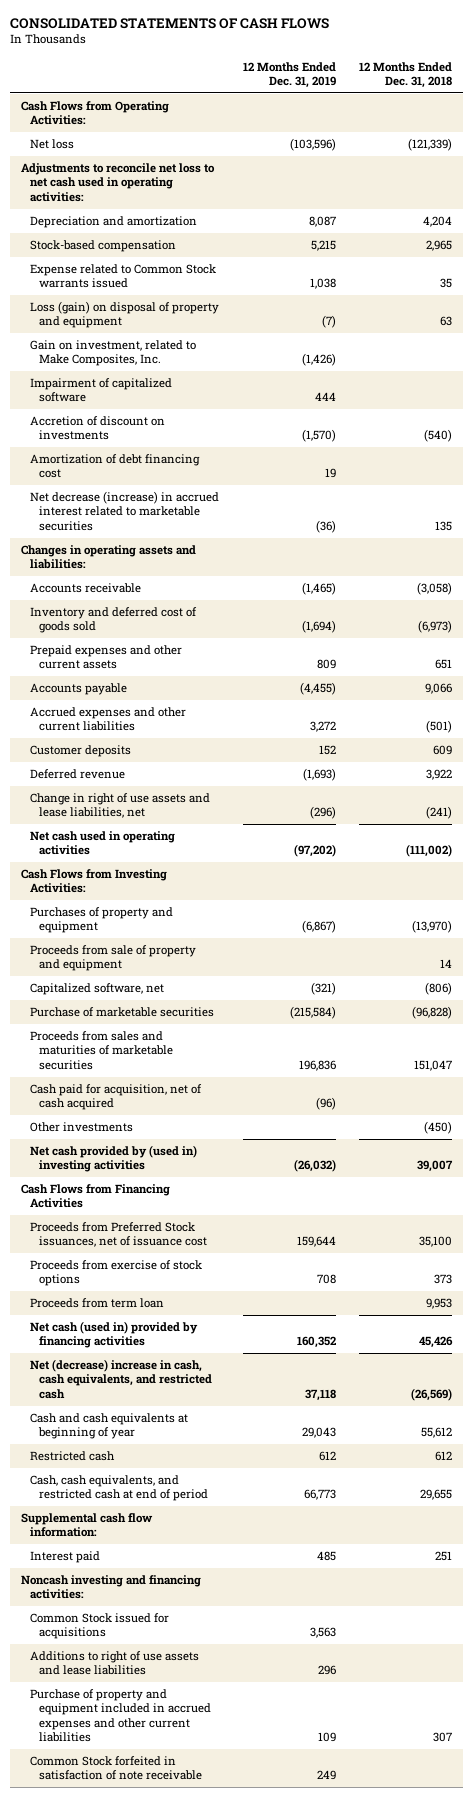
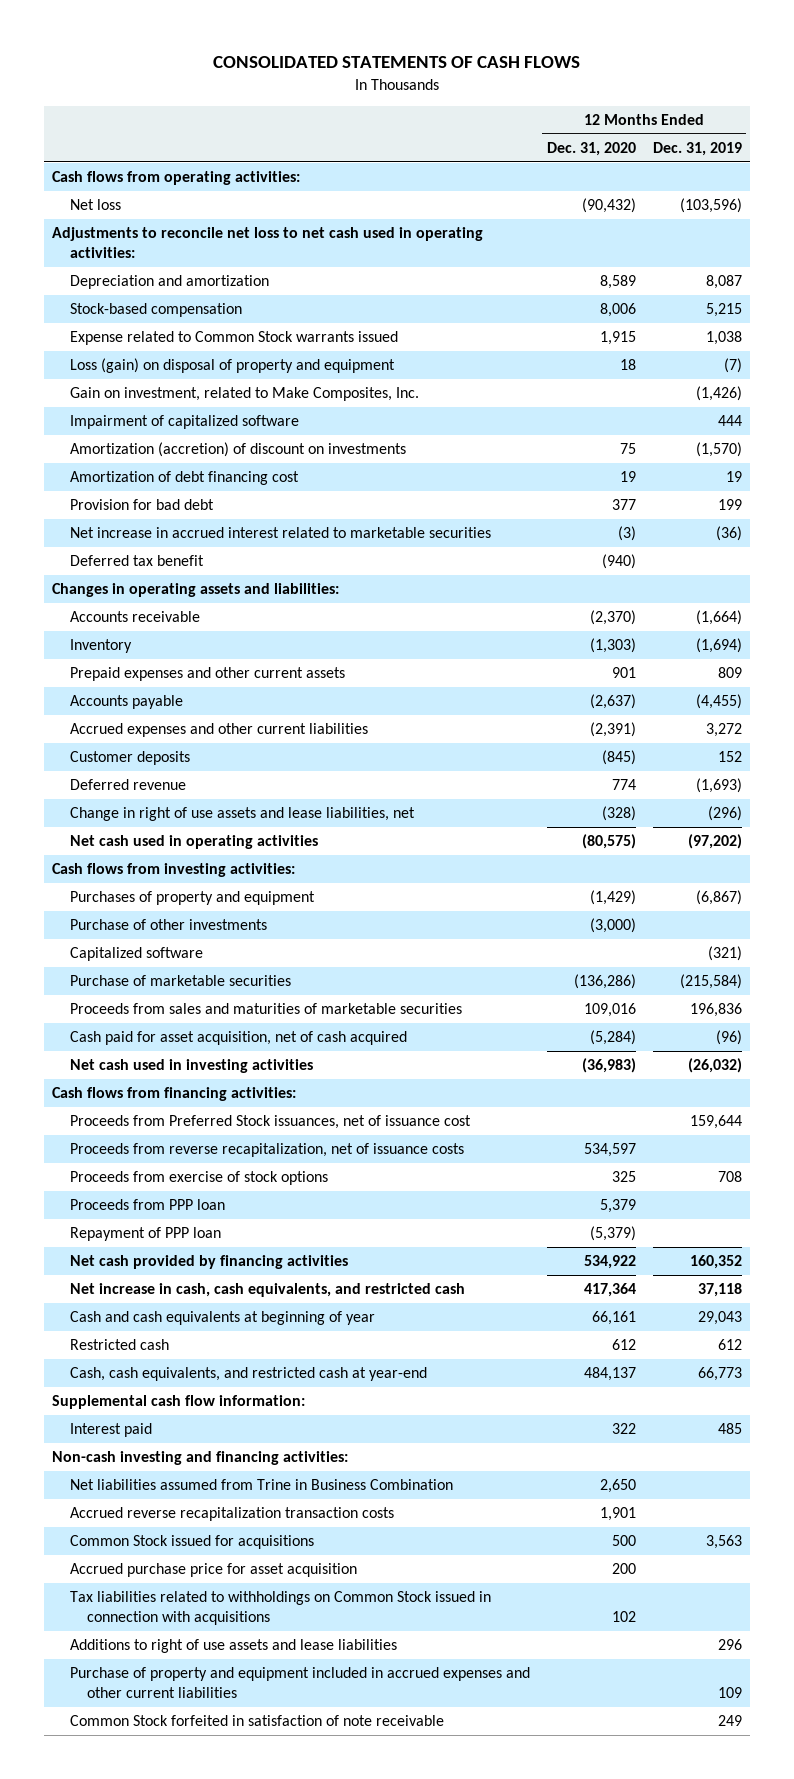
- | 12 Months Ended Dec. 31, 2019 | 12 Months Ended Dec. 31, 2018
+ | 12 Months Ended Dec. 31, 2020 | 12 Months Ended Dec. 31, 2019
- Cash Flows from Operating Activities:
+ Cash flows from operating activities:
- Accretion of discount on investments | (1,570) | (540)
+ Amortization (accretion) of discount on investments | 75 | (1,570)
- Net decrease (increase) in accrued interest related to marketable securities | (36) | 135
+ Provision for bad debt | 377 | 199
+ Net increase in accrued interest related to marketable securities | (3) | (36)
+ Deferred tax benefit | (940) |
- Accounts receivable | (1,465) | (3,058)
- Inventory and deferred cost of goods sold | (1,694) | (6,973)
+ Accounts receivable | (2,370) | (1,664)
+ Inventory | (1,303) | (1,694)
- Cash Flows from Investing Activities:
+ Cash flows from investing activities:
- Proceeds from sale of property and equipment | | 14
- Capitalized software, net | (321) | (806)
+ Purchase of other investments | (3,000) |
+ Capitalized software | | (321)
- Cash paid for acquisition, net of cash acquired | (96) |
- Other investments | | (450)
- Net cash provided by (used in) investing activities | (26,032) | 39,007
- Cash Flows from Financing Activities
+ Cash paid for asset acquisition, net of cash acquired | (5,284) | (96)
+ Net cash used in investing activities | (36,983) | (26,032)
+ Cash flows from financing activities:
+ Proceeds from reverse recapitalization, net of issuance costs | 534,597 |
- Proceeds from term loan | | 9,953
- Net cash (used in) provided by financing activities | 160,352 | 45,426
- Net (decrease) increase in cash, cash equivalents, and restricted cash | 37,118 | (26,569)
+ Proceeds from PPP loan | 5,379 |
+ Repayment of PPP loan | (5,379) |
+ Net cash provided by financing activities | 534,922 | 160,352
+ Net increase in cash, cash equivalents, and restricted cash | 417,364 | 37,118
- Cash, cash equivalents, and restricted cash at end of period | 66,773 | 29,655
+ Cash, cash equivalents, and restricted cash at year-end | 484,137 | 66,773
- Noncash investing and financing activities:
+ Non-cash investing and financing activities:
+ Net liabilities assumed from Trine in Business Combination | 2,650 |
+ Accrued reverse recapitalization transaction costs | 1,901 |
+ Accrued purchase price for asset acquisition | 200 |
+ Tax liabilities related to withholdings on Common Stock issued in connection with acquisitions | 102 |

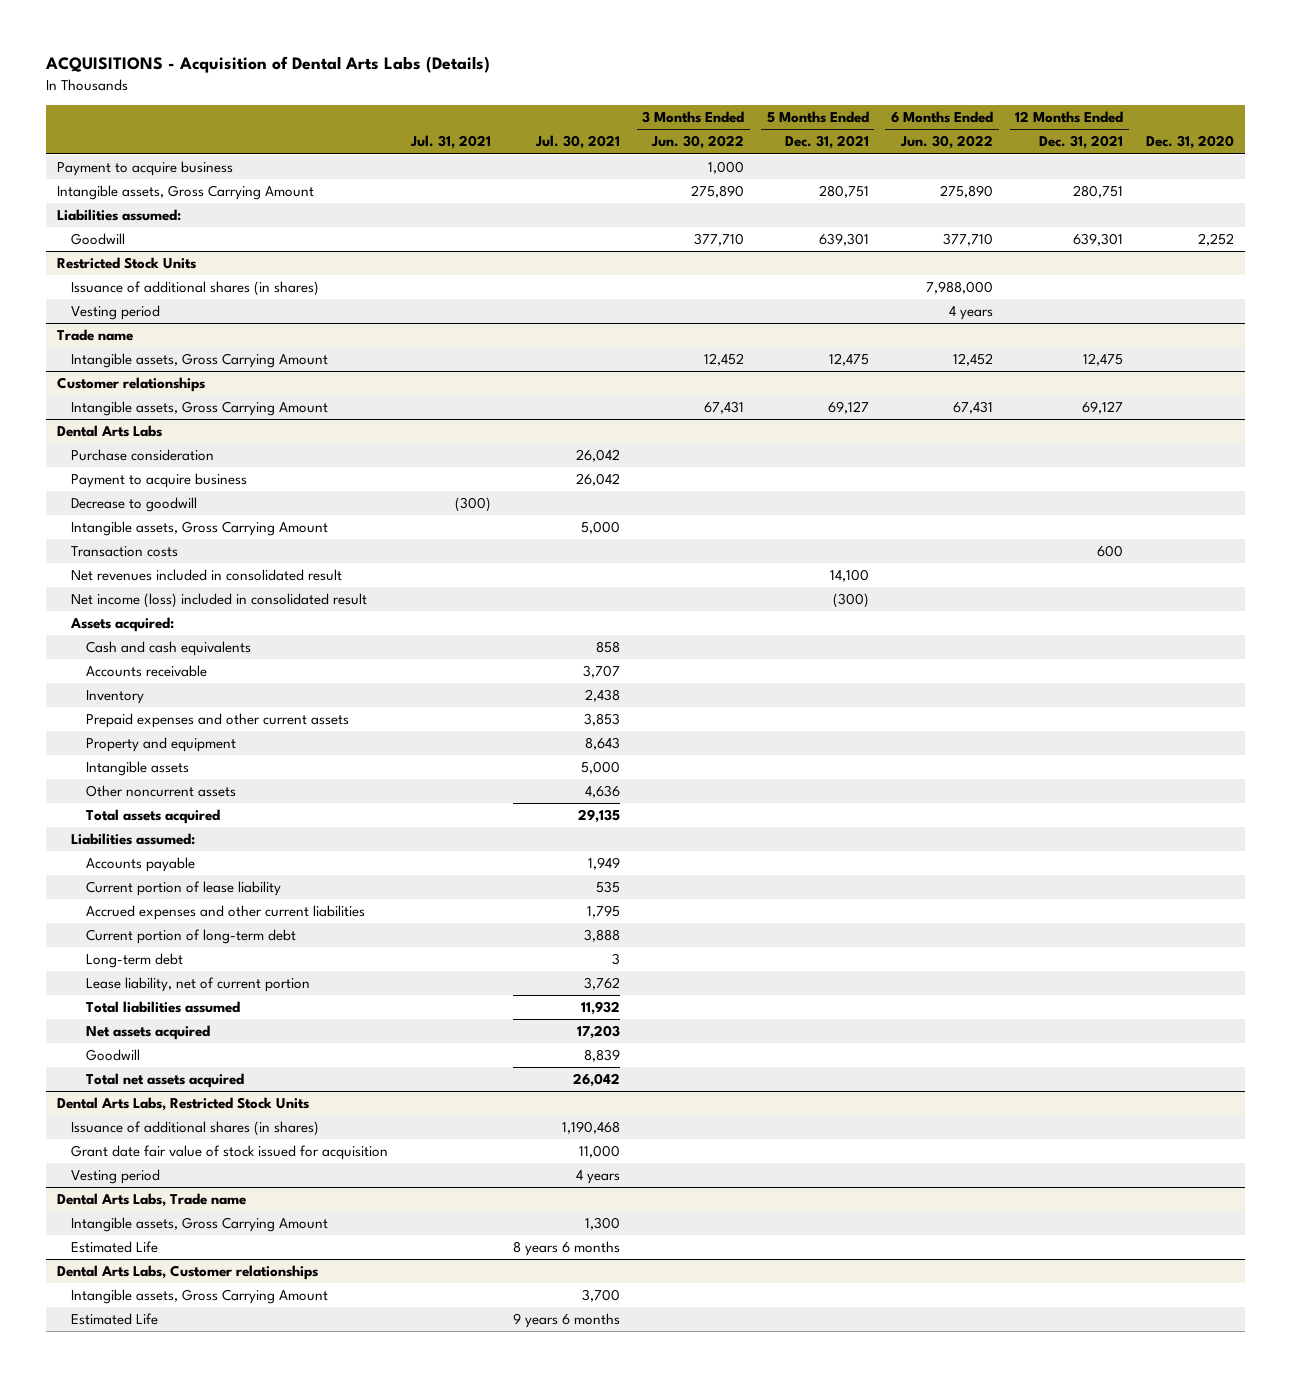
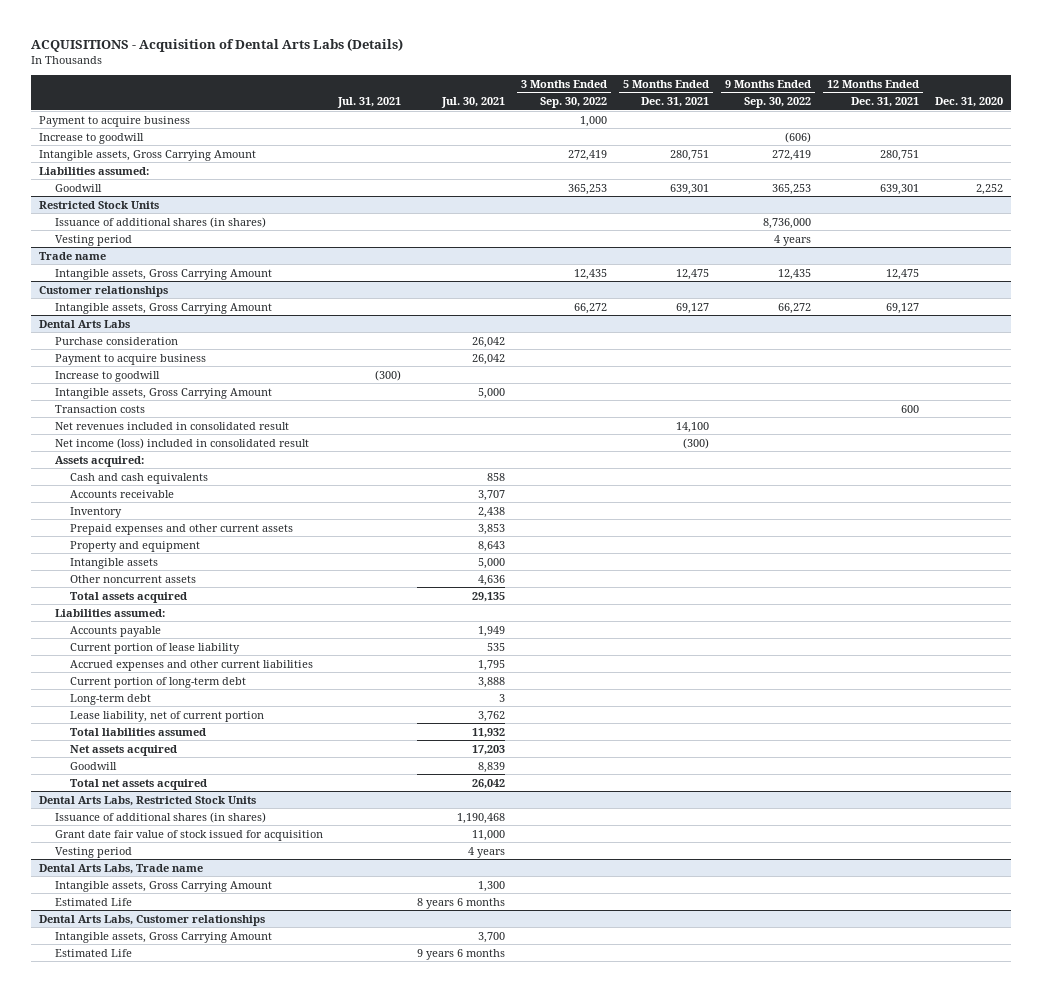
- | Jul. 31, 2021 | Jul. 30, 2021 | 3 Months Ended Jun. 30, 2022 | 5 Months Ended Dec. 31, 2021 | 6 Months Ended Jun. 30, 2022 | 12 Months Ended Dec. 31, 2021 | Dec. 31, 2020
+ | Jul. 31, 2021 | Jul. 30, 2021 | 3 Months Ended Sep. 30, 2022 | 5 Months Ended Dec. 31, 2021 | 9 Months Ended Sep. 30, 2022 | 12 Months Ended Dec. 31, 2021 | Dec. 31, 2020
+ Increase to goodwill | | | | | (606) | |
@ Dental Arts Labs
- Decrease to goodwill | (300) | | | | | |
+ Increase to goodwill | (300) | | | | | |

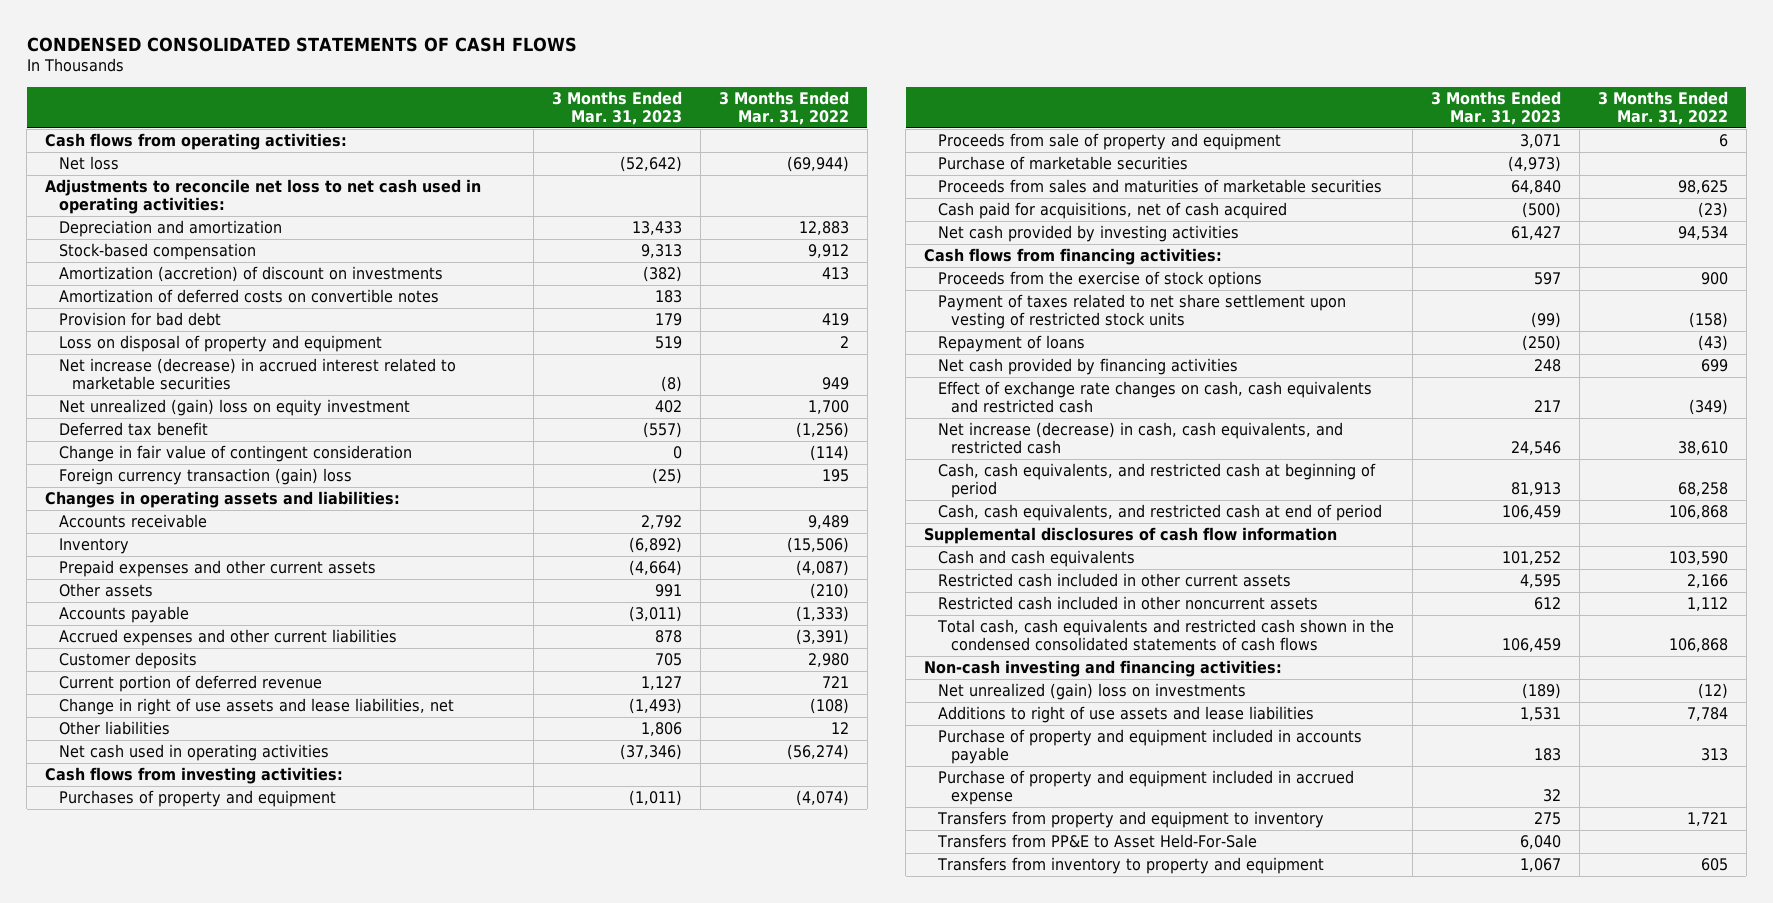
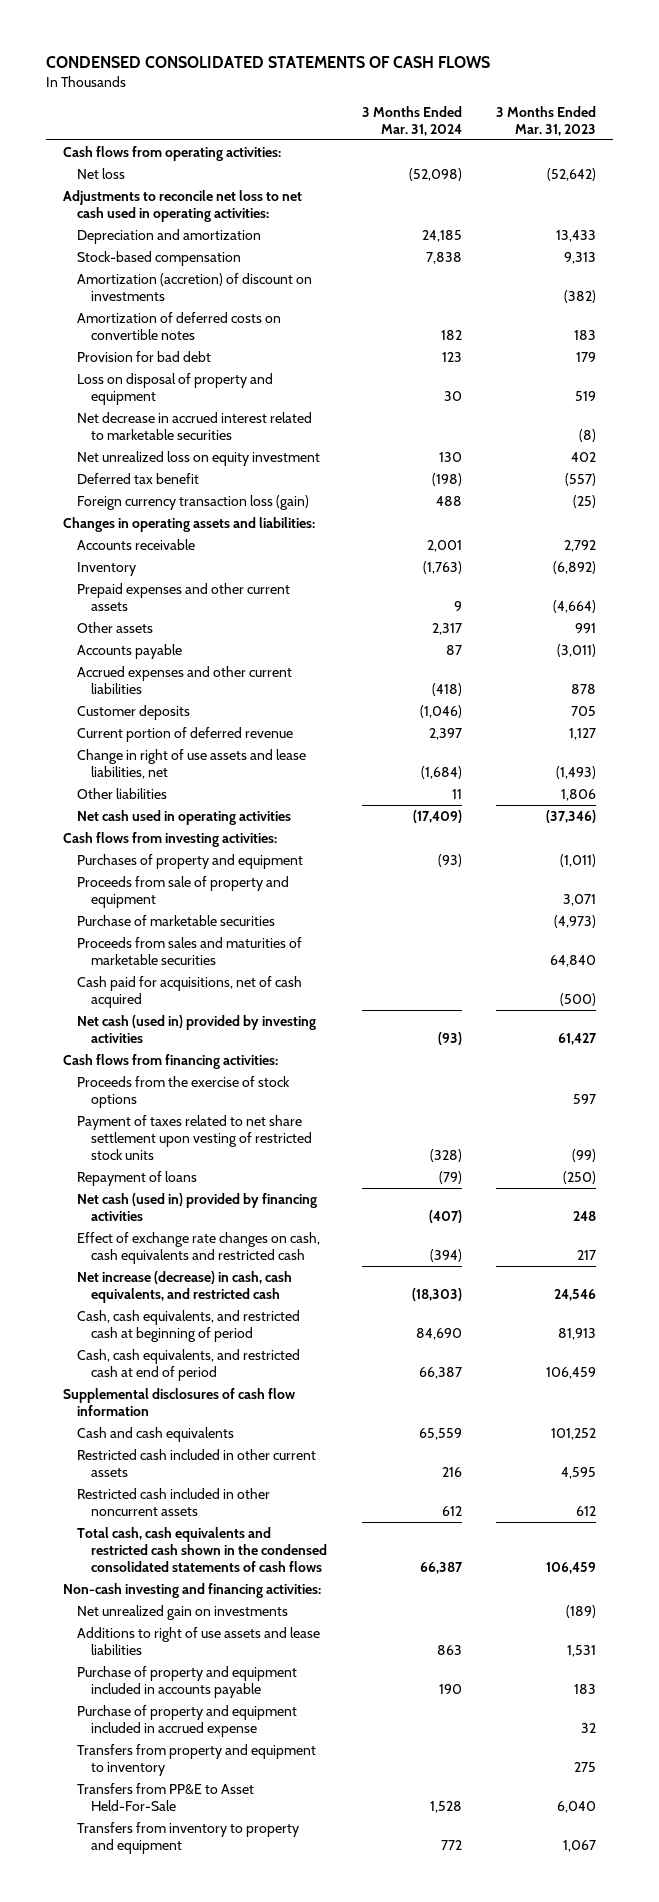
- | 3 Months Ended Mar. 31, 2023 | 3 Months Ended Mar. 31, 2022
+ | 3 Months Ended Mar. 31, 2024 | 3 Months Ended Mar. 31, 2023
- Net increase (decrease) in accrued interest related to marketable securities | (8) | 949
- Net unrealized (gain) loss on equity investment | 402 | 1,700
+ Net decrease in accrued interest related to marketable securities | | (8)
+ Net unrealized loss on equity investment | 130 | 402
- Change in fair value of contingent consideration | 0 | (114)
- Foreign currency transaction (gain) loss | (25) | 195
+ Foreign currency transaction loss (gain) | 488 | (25)
- Net cash provided by investing activities | 61,427 | 94,534
+ Net cash (used in) provided by investing activities | (93) | 61,427
- Net cash provided by financing activities | 248 | 699
+ Net cash (used in) provided by financing activities | (407) | 248
- Net unrealized (gain) loss on investments | (189) | (12)
+ Net unrealized gain on investments | | (189)

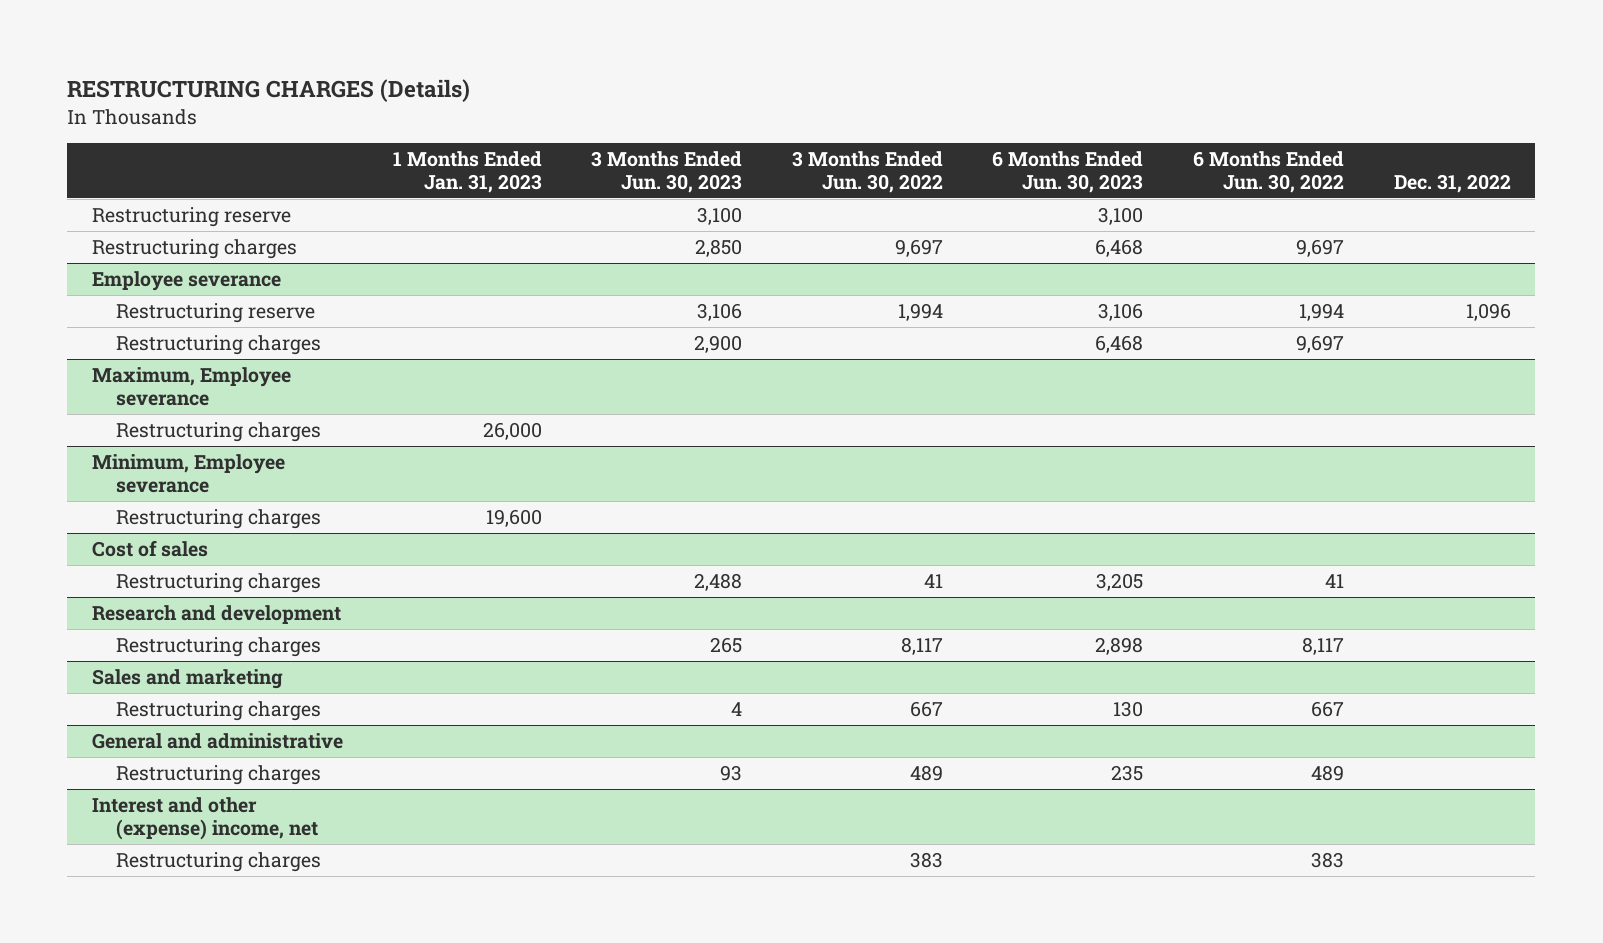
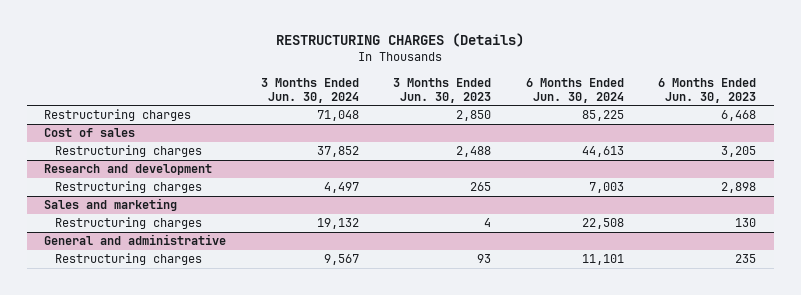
- | 1 Months Ended Jan. 31, 2023 | 3 Months Ended Jun. 30, 2023 | 3 Months Ended Jun. 30, 2022 | 6 Months Ended Jun. 30, 2023 | 6 Months Ended Jun. 30, 2022 | Dec. 31, 2022
+ | 3 Months Ended Jun. 30, 2024 | 3 Months Ended Jun. 30, 2023 | 6 Months Ended Jun. 30, 2024 | 6 Months Ended Jun. 30, 2023
- Restructuring reserve | | 3,100 | | 3,100 | |
- Employee severance
- Restructuring reserve | | 3,106 | 1,994 | 3,106 | 1,994 | 1,096
- Restructuring charges | | 2,900 | | 6,468 | 9,697 |
- Maximum, Employee severance
- Restructuring charges | 26,000 | | | | |
- Minimum, Employee severance
- Restructuring charges | 19,600 | | | | |
- Interest and other (expense) income, net
- Restructuring charges | | | 383 | | 383 |

